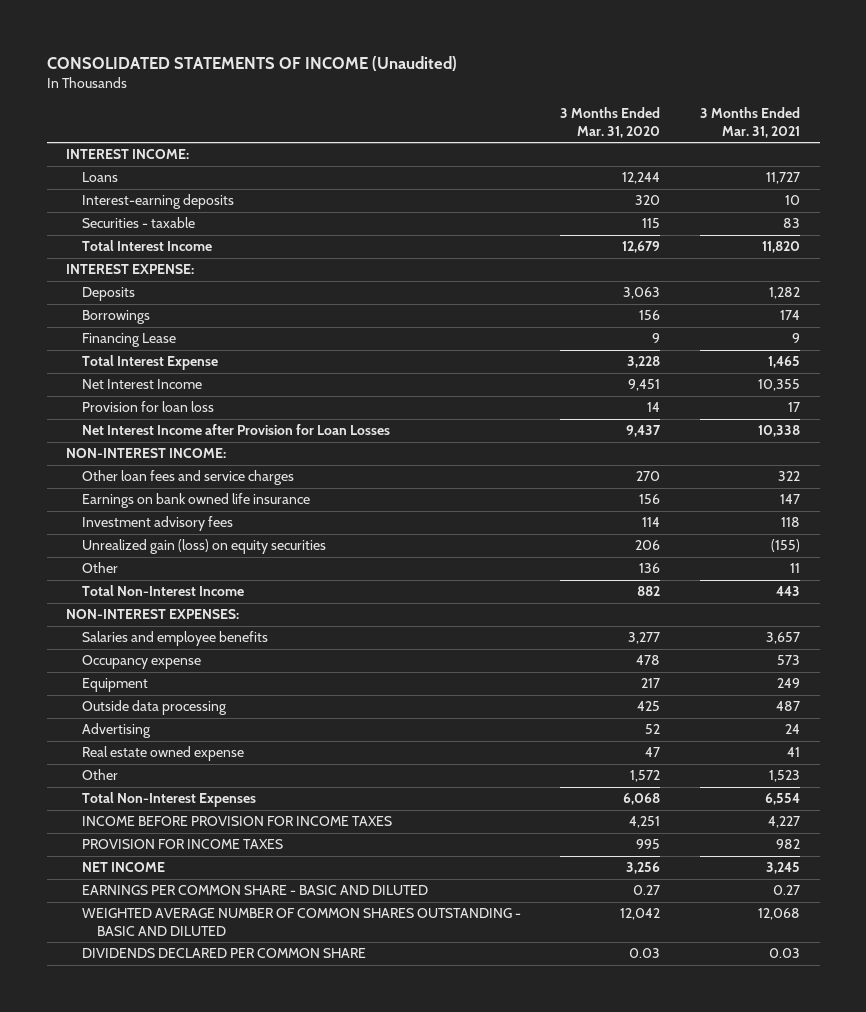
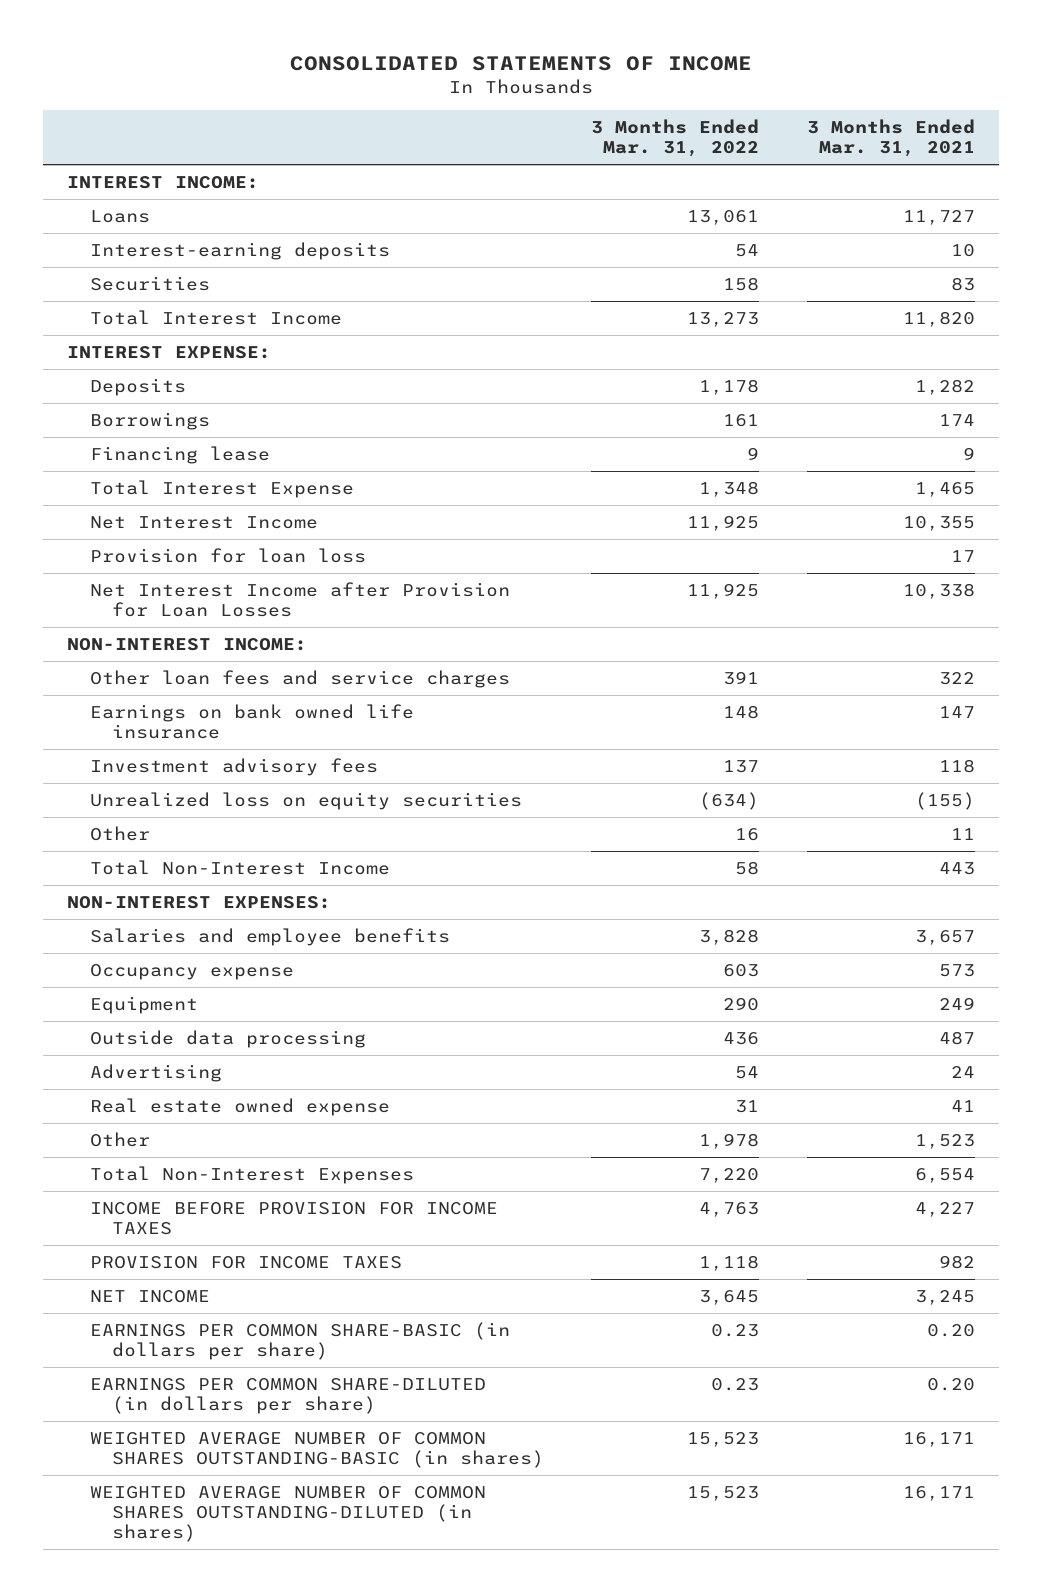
- CONSOLIDATED STATEMENTS OF INCOME (Unaudited)
+ CONSOLIDATED STATEMENTS OF INCOME
- | 3 Months Ended Mar. 31, 2020 | 3 Months Ended Mar. 31, 2021
+ | 3 Months Ended Mar. 31, 2022 | 3 Months Ended Mar. 31, 2021
- Securities - taxable | 115 | 83
+ Securities | 158 | 83
- Financing Lease | 9 | 9
+ Financing lease | 9 | 9
- Unrealized gain (loss) on equity securities | 206 | (155)
+ Unrealized loss on equity securities | (634) | (155)
- EARNINGS PER COMMON SHARE - BASIC AND DILUTED | 0.27 | 0.27
- WEIGHTED AVERAGE NUMBER OF COMMON SHARES OUTSTANDING - BASIC AND DILUTED | 12,042 | 12,068
- DIVIDENDS DECLARED PER COMMON SHARE | 0.03 | 0.03
+ EARNINGS PER COMMON SHARE-BASIC (in dollars per share) | 0.23 | 0.20
+ EARNINGS PER COMMON SHARE-DILUTED (in dollars per share) | 0.23 | 0.20
+ WEIGHTED AVERAGE NUMBER OF COMMON SHARES OUTSTANDING-BASIC (in shares) | 15,523 | 16,171
+ WEIGHTED AVERAGE NUMBER OF COMMON SHARES OUTSTANDING-DILUTED (in shares) | 15,523 | 16,171

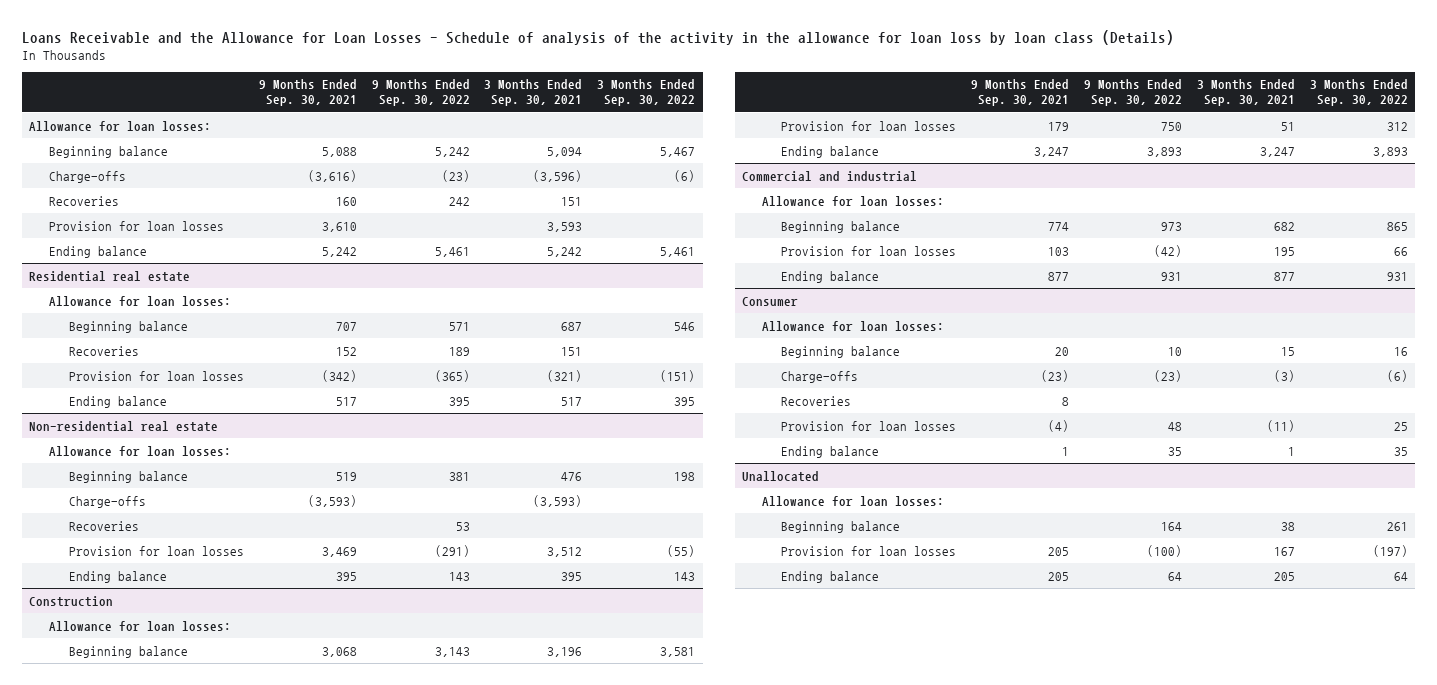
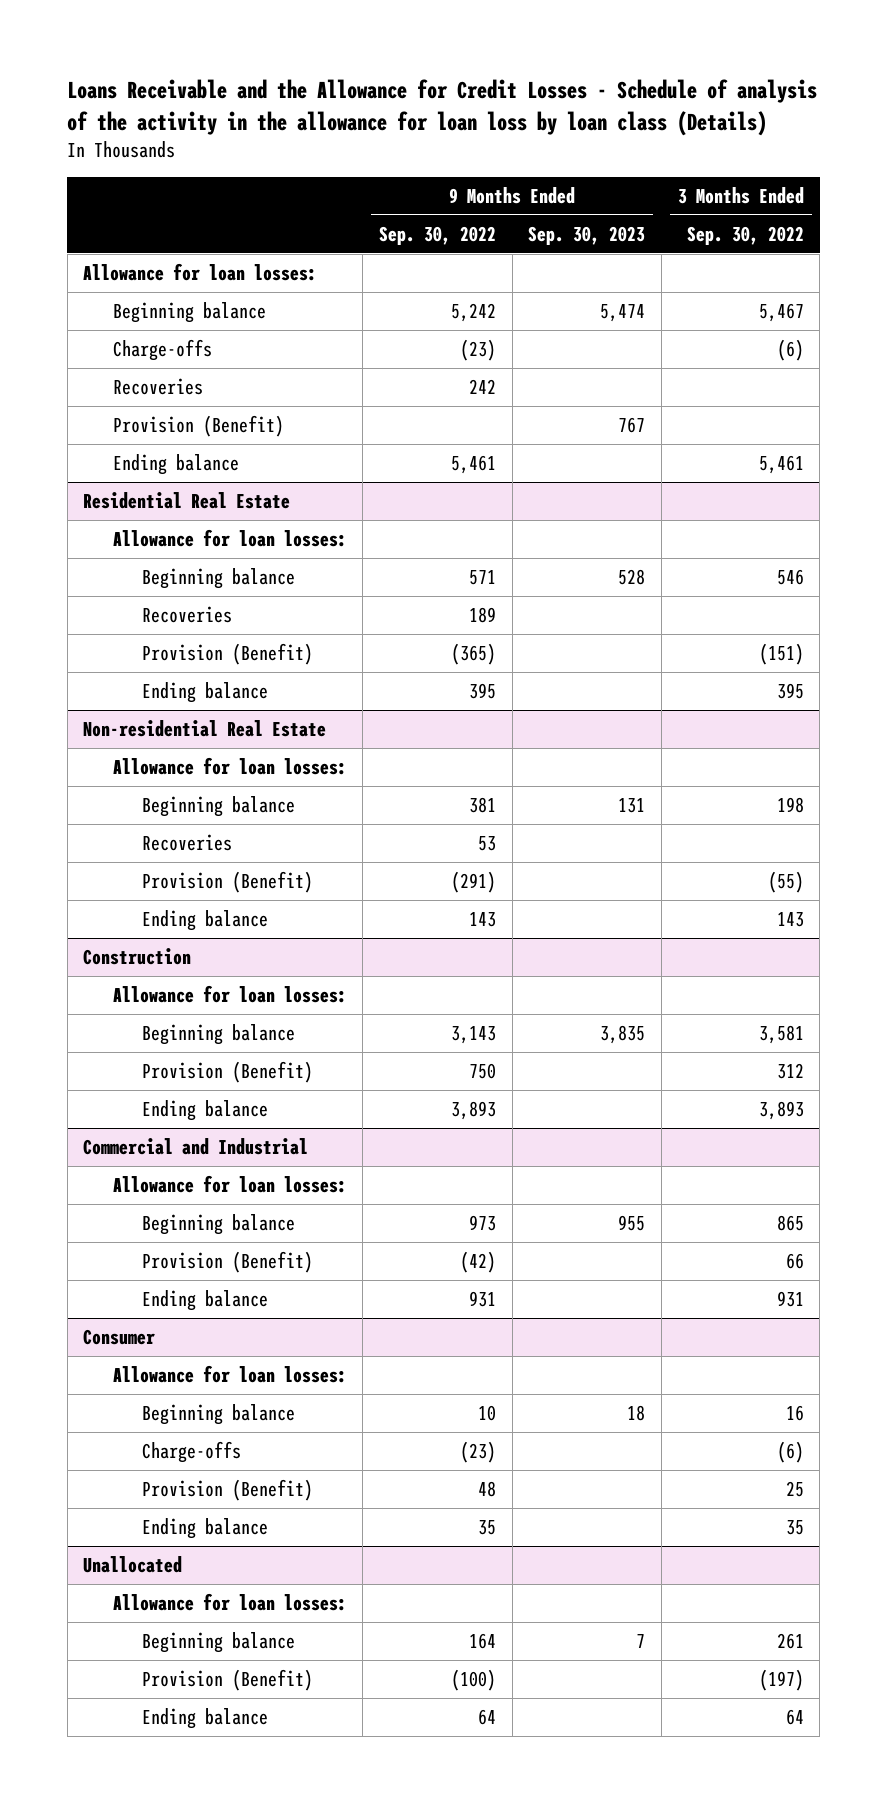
- Loans Receivable and the Allowance for Loan Losses - Schedule of analysis of the activity in the allowance for loan loss by loan class (Details)
+ Loans Receivable and the Allowance for Credit Losses - Schedule of analysis of the activity in the allowance for loan loss by loan class (Details)
- | 9 Months Ended Sep. 30, 2021 | 9 Months Ended Sep. 30, 2022 | 3 Months Ended Sep. 30, 2021 | 3 Months Ended Sep. 30, 2022
+ | 9 Months Ended Sep. 30, 2022 | 9 Months Ended Sep. 30, 2023 | 3 Months Ended Sep. 30, 2022
- Provision for loan losses | 3,610 | | 3,593 |
+ Provision (Benefit) | | 767 |
- Residential real estate
+ Residential Real Estate
- Provision for loan losses | (342) | (365) | (321) | (151)
+ Provision (Benefit) | (365) | | (151)
- Non-residential real estate
+ Non-residential Real Estate
- Charge-offs | (3,593) | | (3,593) |
- Provision for loan losses | 3,469 | (291) | 3,512 | (55)
+ Provision (Benefit) | (291) | | (55)
@ Construction
- Provision for loan losses | 179 | 750 | 51 | 312
+ Provision (Benefit) | 750 | | 312
- Commercial and industrial
+ Commercial and Industrial
- Provision for loan losses | 103 | (42) | 195 | 66
+ Provision (Benefit) | (42) | | 66
@ Consumer
- Recoveries | 8 | | |
- Provision for loan losses | (4) | 48 | (11) | 25
+ Provision (Benefit) | 48 | | 25
@ Unallocated
- Provision for loan losses | 205 | (100) | 167 | (197)
+ Provision (Benefit) | (100) | | (197)

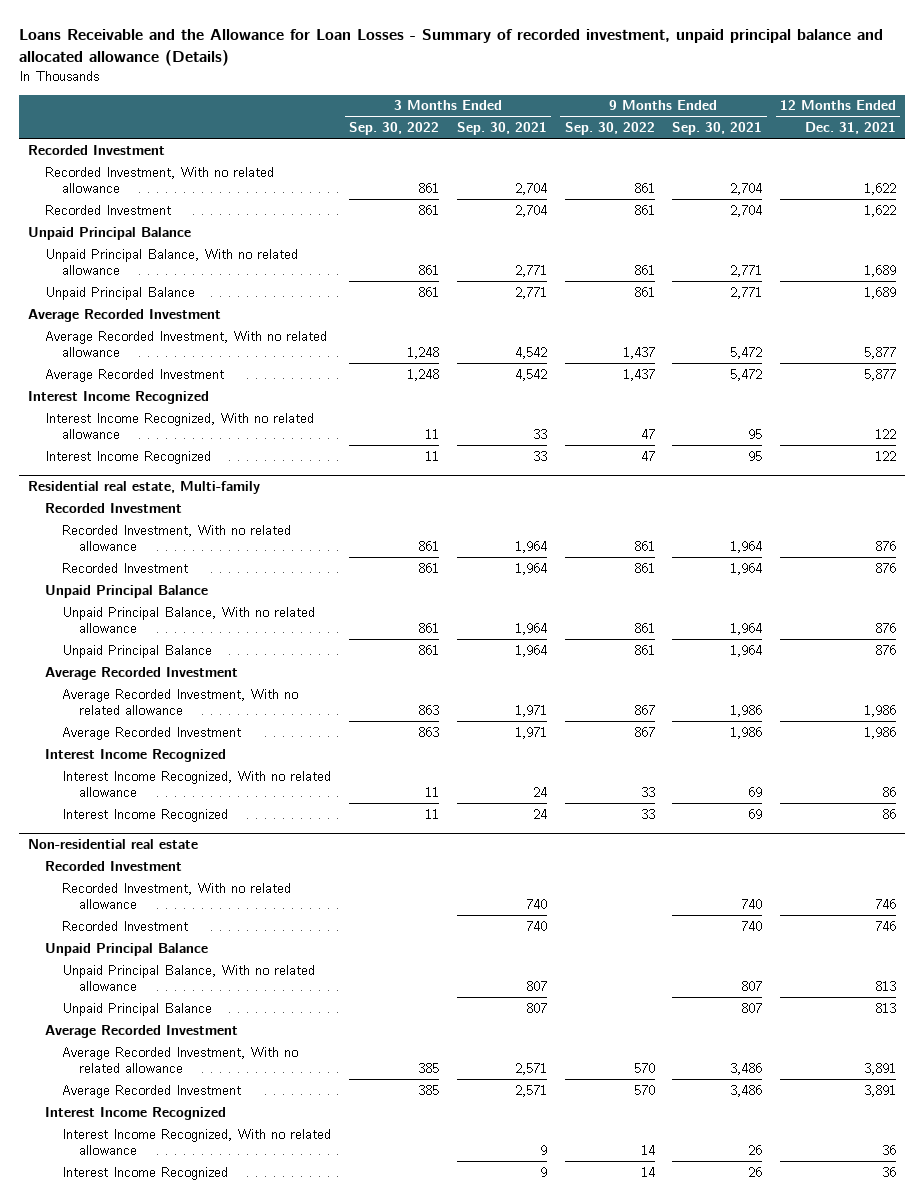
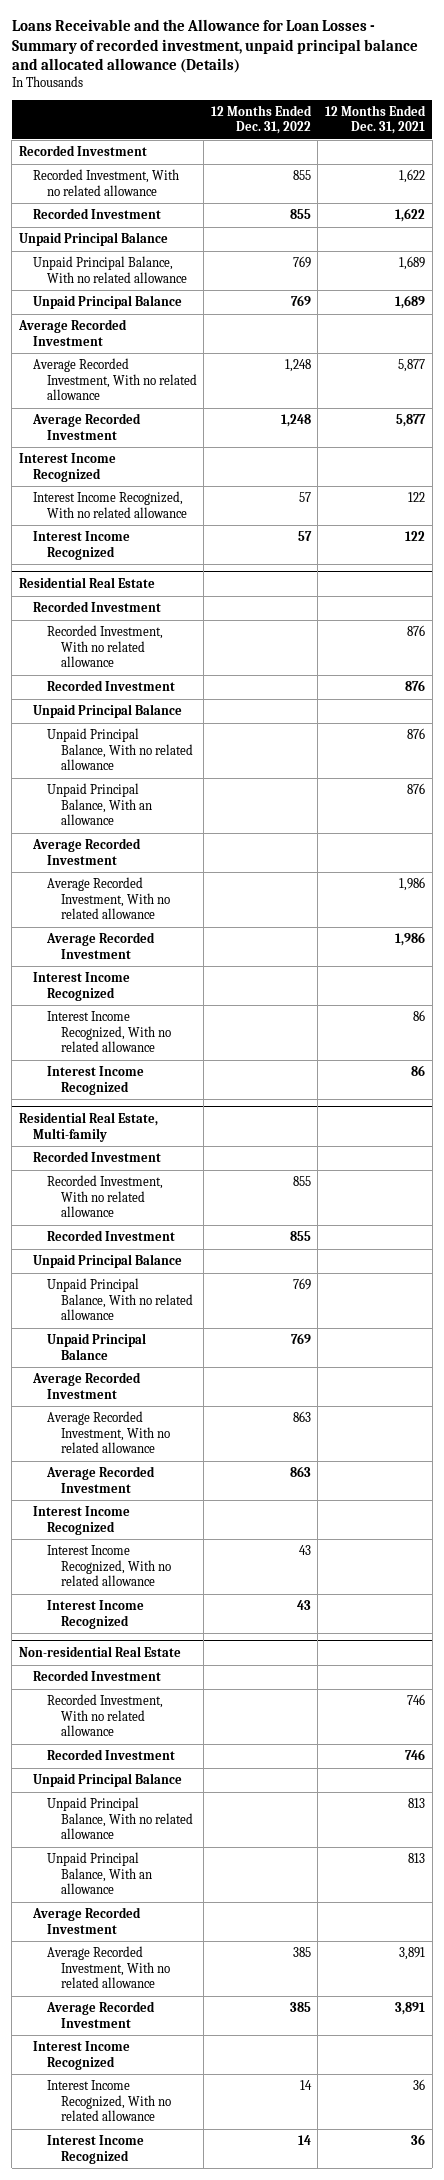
- | 3 Months Ended Sep. 30, 2022 | 3 Months Ended Sep. 30, 2021 | 9 Months Ended Sep. 30, 2022 | 9 Months Ended Sep. 30, 2021 | 12 Months Ended Dec. 31, 2021
+ | 12 Months Ended Dec. 31, 2022 | 12 Months Ended Dec. 31, 2021
- Residential real estate, Multi-family
+ Residential Real Estate
- Unpaid Principal Balance | 861 | 1,964 | 861 | 1,964 | 876
+ Unpaid Principal Balance, With an allowance | | 876
- Non-residential real estate
+ Residential Real Estate, Multi-family
+ Recorded Investment, With no related allowance | 855 |
+ Recorded Investment | 855 |
+ Unpaid Principal Balance
+ Unpaid Principal Balance, With no related allowance | 769 |
+ Unpaid Principal Balance | 769 |
+ Average Recorded Investment
+ Average Recorded Investment, With no related allowance | 863 |
+ Average Recorded Investment | 863 |
+ Interest Income Recognized
+ Interest Income Recognized, With no related allowance | 43 |
+ Interest Income Recognized | 43 |
+ Non-residential Real Estate
+ Recorded Investment
- Unpaid Principal Balance | | 807 | | 807 | 813
+ Unpaid Principal Balance, With an allowance | | 813

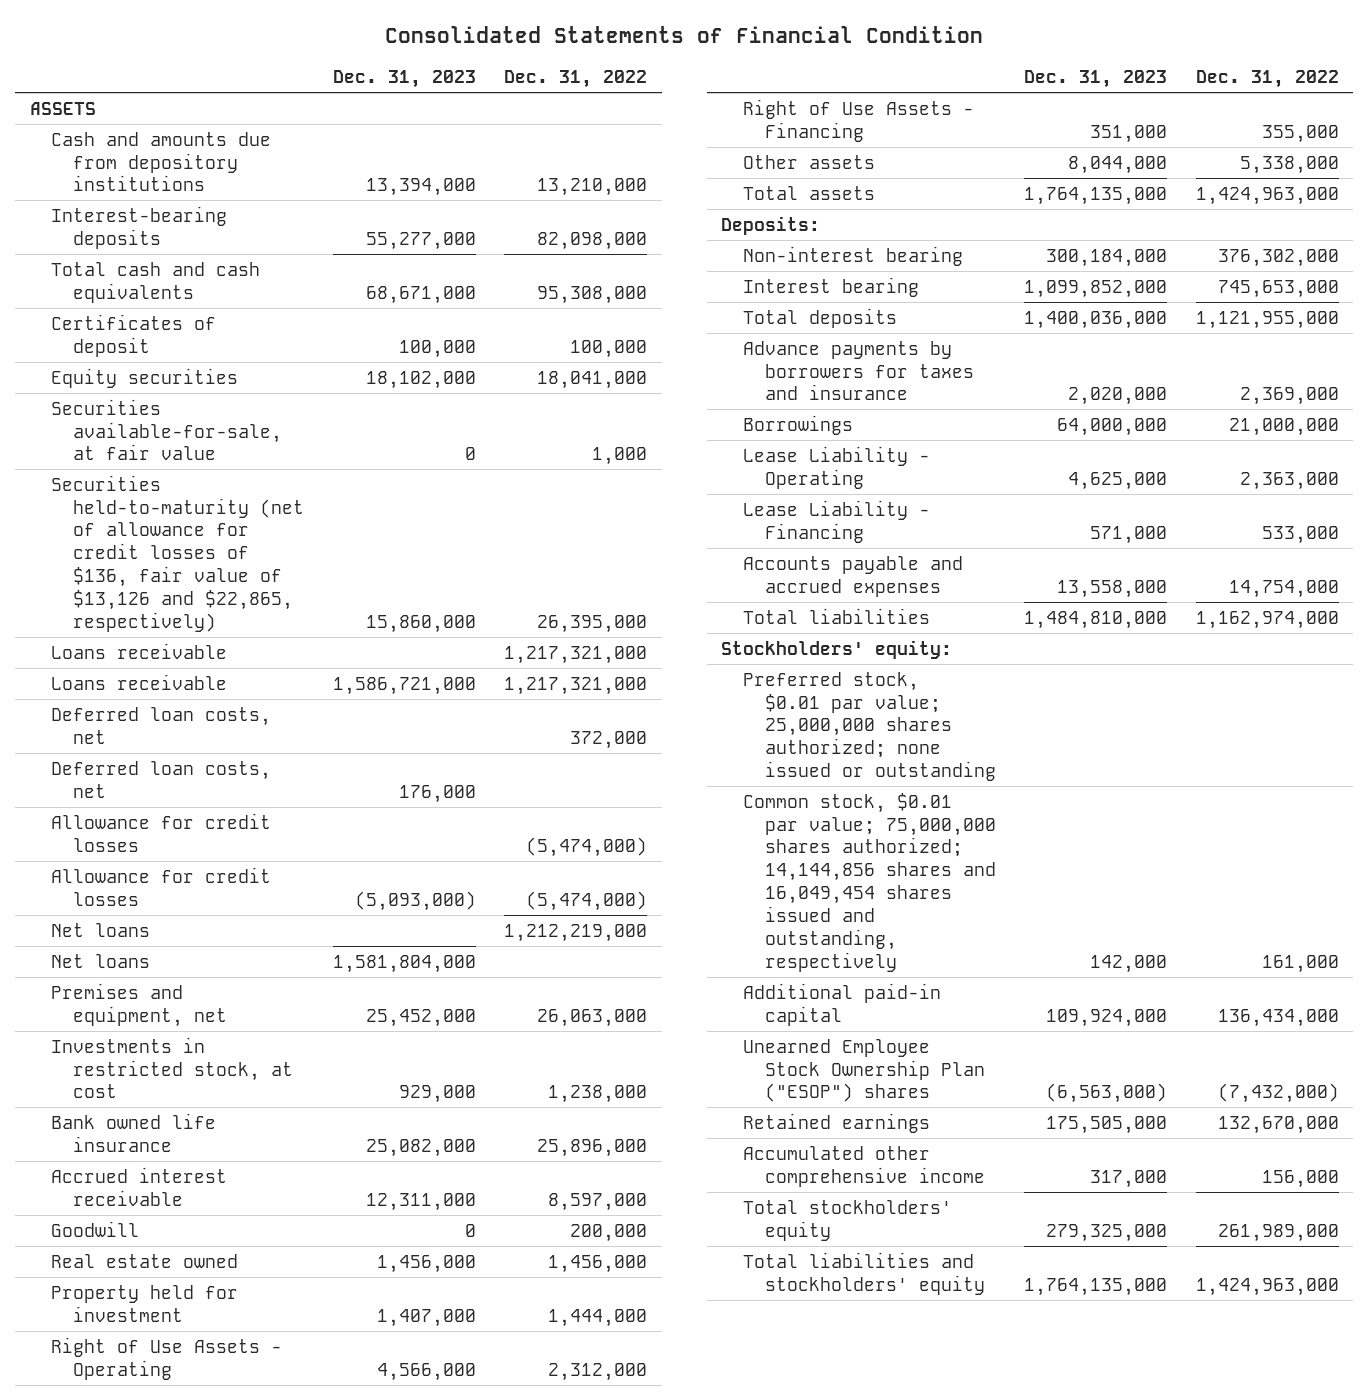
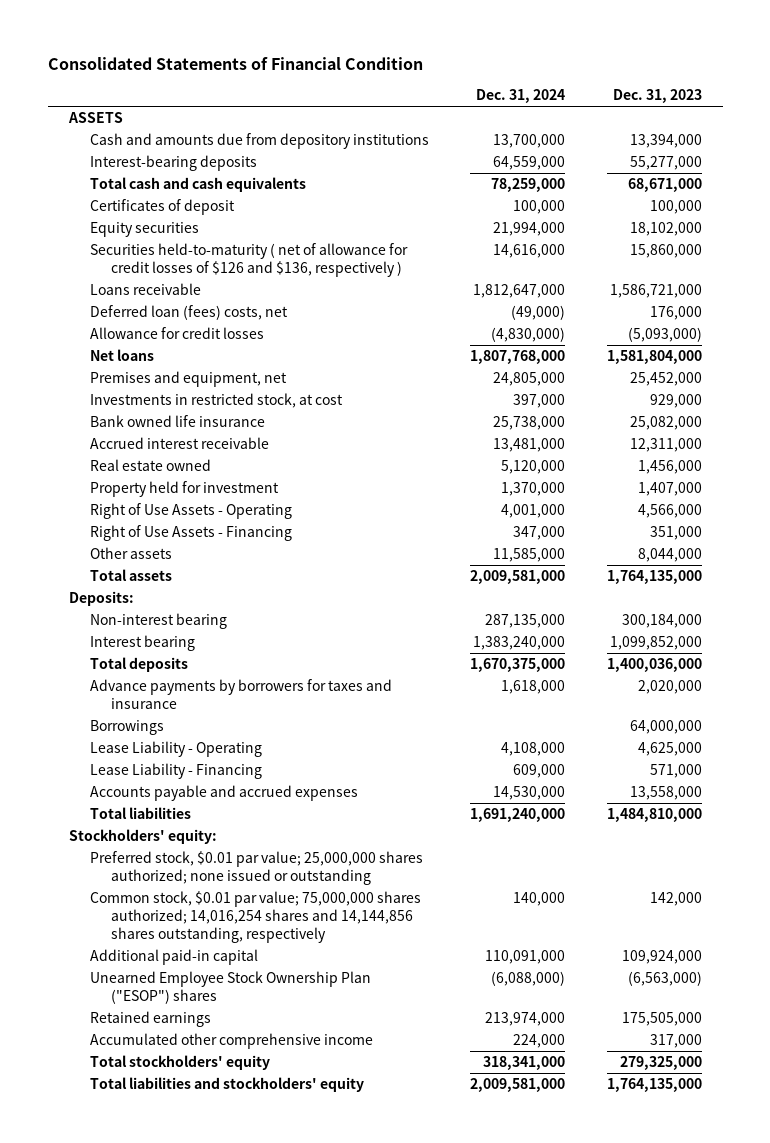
- | Dec. 31, 2023 | Dec. 31, 2022
+ | Dec. 31, 2024 | Dec. 31, 2023
- Securities available-for-sale, at fair value | 0 | 1,000
- Securities held-to-maturity (net of allowance for credit losses of $136, fair value of $13,126 and $22,865, respectively) | 15,860,000 | 26,395,000
- Loans receivable | | 1,217,321,000
+ Securities held-to-maturity ( net of allowance for credit losses of $126 and $136, respectively ) | 14,616,000 | 15,860,000
- Deferred loan costs, net | | 372,000
- Deferred loan costs, net | 176,000 |
- Allowance for credit losses | | (5,474,000)
+ Deferred loan (fees) costs, net | (49,000) | 176,000
- Net loans | | 1,212,219,000
- Goodwill | 0 | 200,000
- Common stock, $0.01 par value; 75,000,000 shares authorized; 14,144,856 shares and 16,049,454 shares issued and outstanding, respectively | 142,000 | 161,000
+ Common stock, $0.01 par value; 75,000,000 shares authorized; 14,016,254 shares and 14,144,856 shares outstanding, respectively | 140,000 | 142,000

